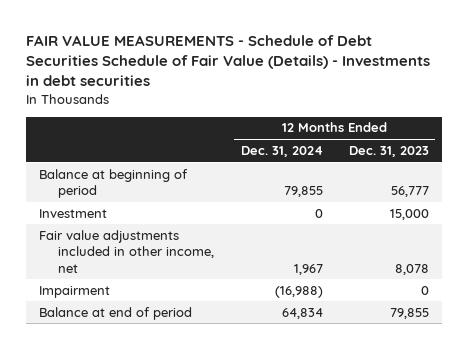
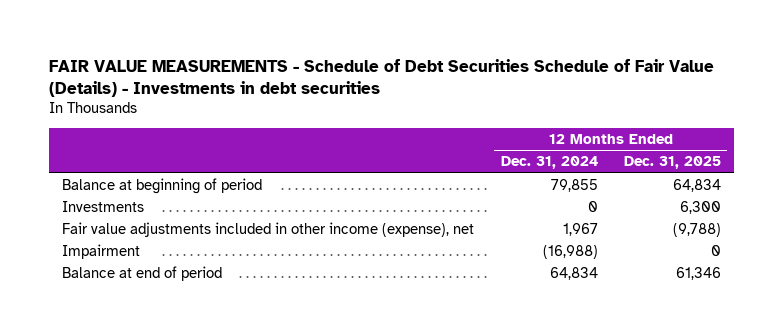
- | 12 Months Ended Dec. 31, 2024 | 12 Months Ended Dec. 31, 2023
+ | 12 Months Ended Dec. 31, 2024 | 12 Months Ended Dec. 31, 2025
- Investment | 0 | 15,000
- Fair value adjustments included in other income, net | 1,967 | 8,078
+ Investments | 0 | 6,300
+ Fair value adjustments included in other income (expense), net | 1,967 | (9,788)

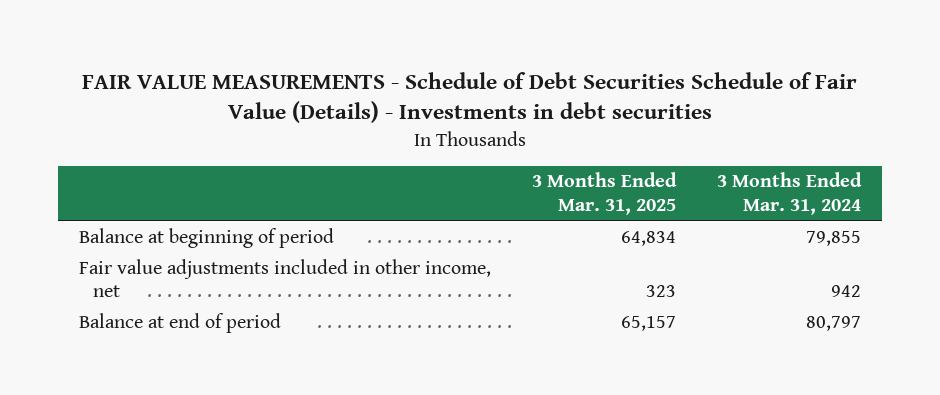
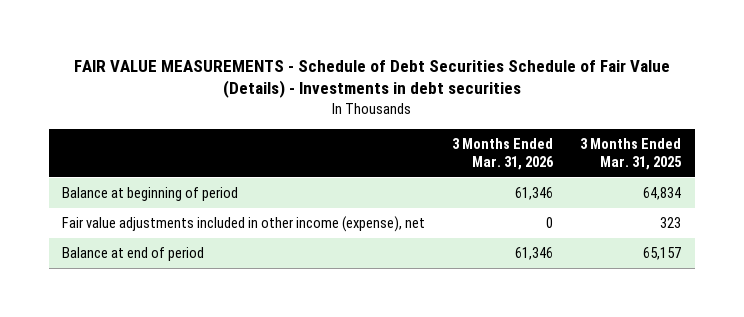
- | 3 Months Ended Mar. 31, 2025 | 3 Months Ended Mar. 31, 2024
+ | 3 Months Ended Mar. 31, 2026 | 3 Months Ended Mar. 31, 2025
- Fair value adjustments included in other income, net | 323 | 942
+ Fair value adjustments included in other income (expense), net | 0 | 323

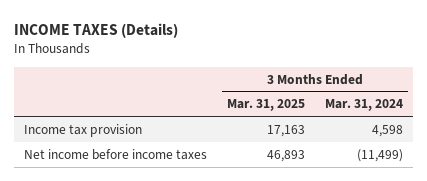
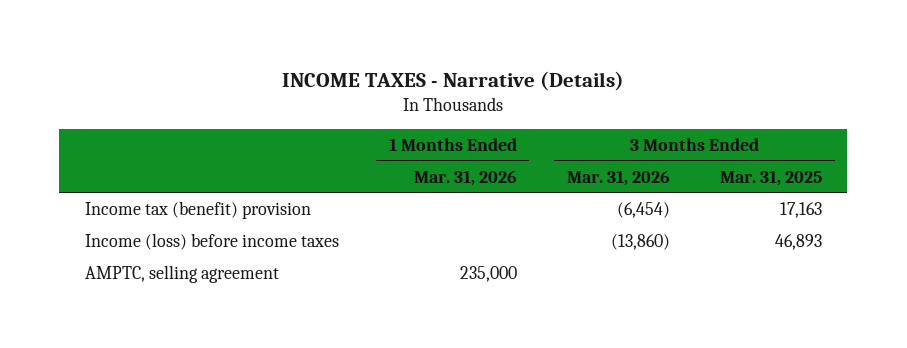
- INCOME TAXES (Details)
+ INCOME TAXES - Narrative (Details)
- | 3 Months Ended Mar. 31, 2025 | 3 Months Ended Mar. 31, 2024
+ | 1 Months Ended Mar. 31, 2026 | 3 Months Ended Mar. 31, 2026 | 3 Months Ended Mar. 31, 2025
- Income tax provision | 17,163 | 4,598
- Net income before income taxes | 46,893 | (11,499)
+ Income tax (benefit) provision | | (6,454) | 17,163
+ Income (loss) before income taxes | | (13,860) | 46,893
+ AMPTC, selling agreement | 235,000 | |

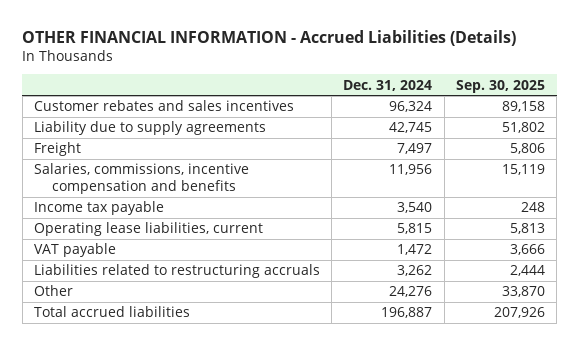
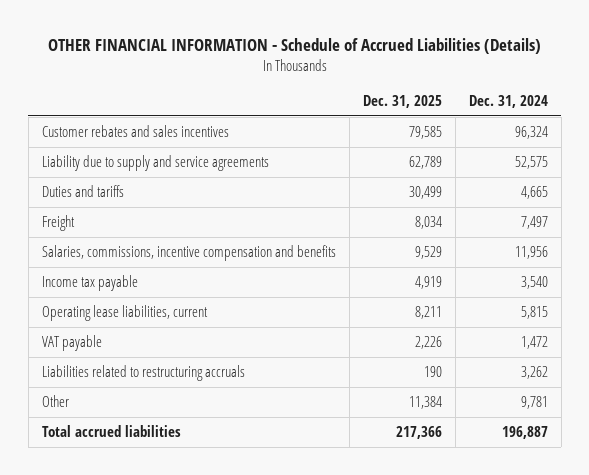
- OTHER FINANCIAL INFORMATION - Accrued Liabilities (Details)
+ OTHER FINANCIAL INFORMATION - Schedule of Accrued Liabilities (Details)
- | Dec. 31, 2024 | Sep. 30, 2025
+ | Dec. 31, 2025 | Dec. 31, 2024
- Liability due to supply agreements | 42,745 | 51,802
+ Liability due to supply and service agreements | 62,789 | 52,575
+ Duties and tariffs | 30,499 | 4,665
- Other | 24,276 | 33,870
+ Other | 11,384 | 9,781

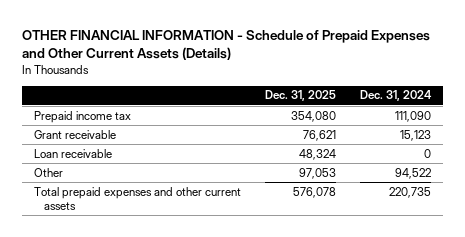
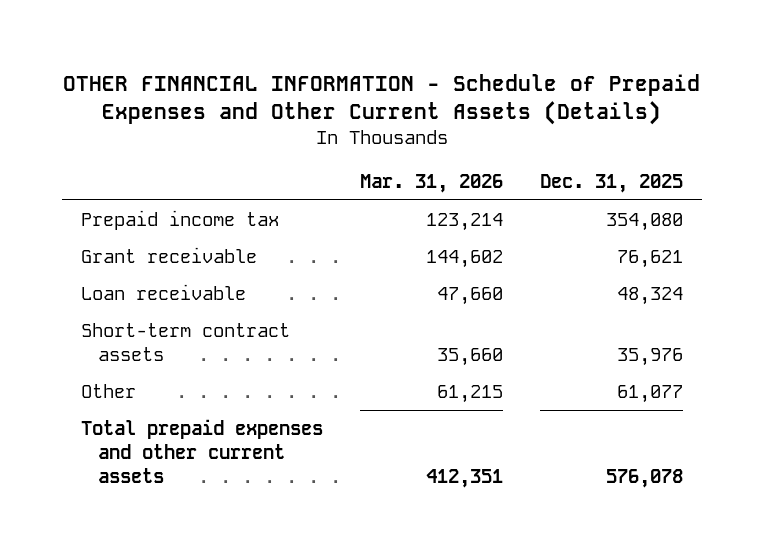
- | Dec. 31, 2025 | Dec. 31, 2024
+ | Mar. 31, 2026 | Dec. 31, 2025
- Other | 97,053 | 94,522
+ Short-term contract assets | 35,660 | 35,976
+ Other | 61,215 | 61,077

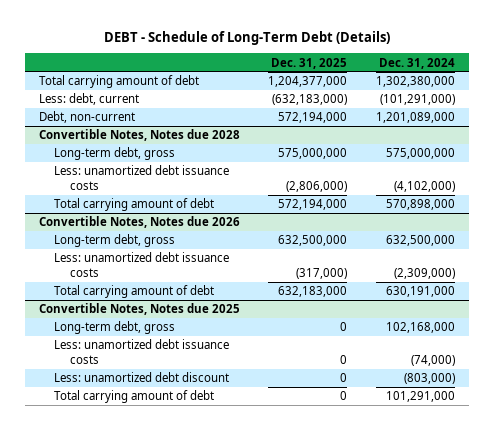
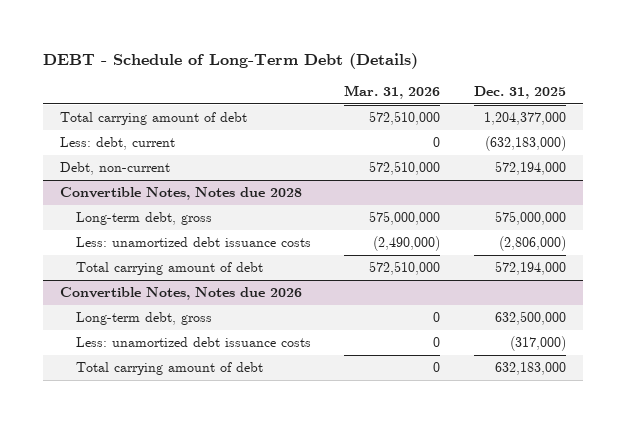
- | Dec. 31, 2025 | Dec. 31, 2024
+ | Mar. 31, 2026 | Dec. 31, 2025
- Convertible Notes, Notes due 2025
- Long-term debt, gross | 0 | 102,168,000
- Less: unamortized debt issuance costs | 0 | (74,000)
- Less: unamortized debt discount | 0 | (803,000)
- Total carrying amount of debt | 0 | 101,291,000

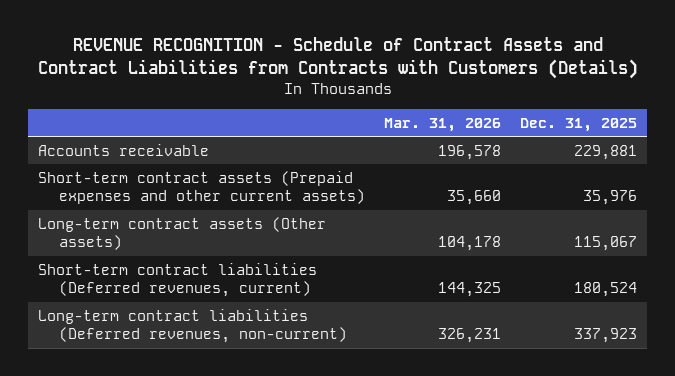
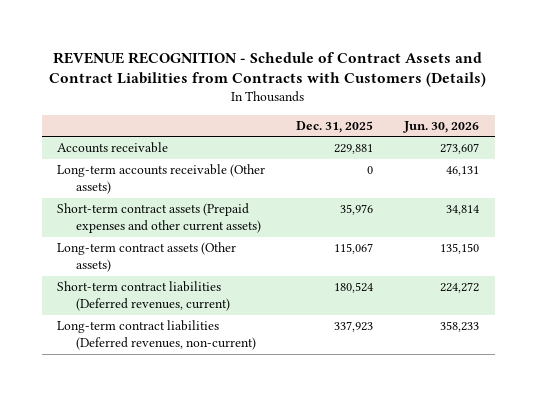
- | Mar. 31, 2026 | Dec. 31, 2025
+ | Dec. 31, 2025 | Jun. 30, 2026
+ Long-term accounts receivable (Other assets) | 0 | 46,131

